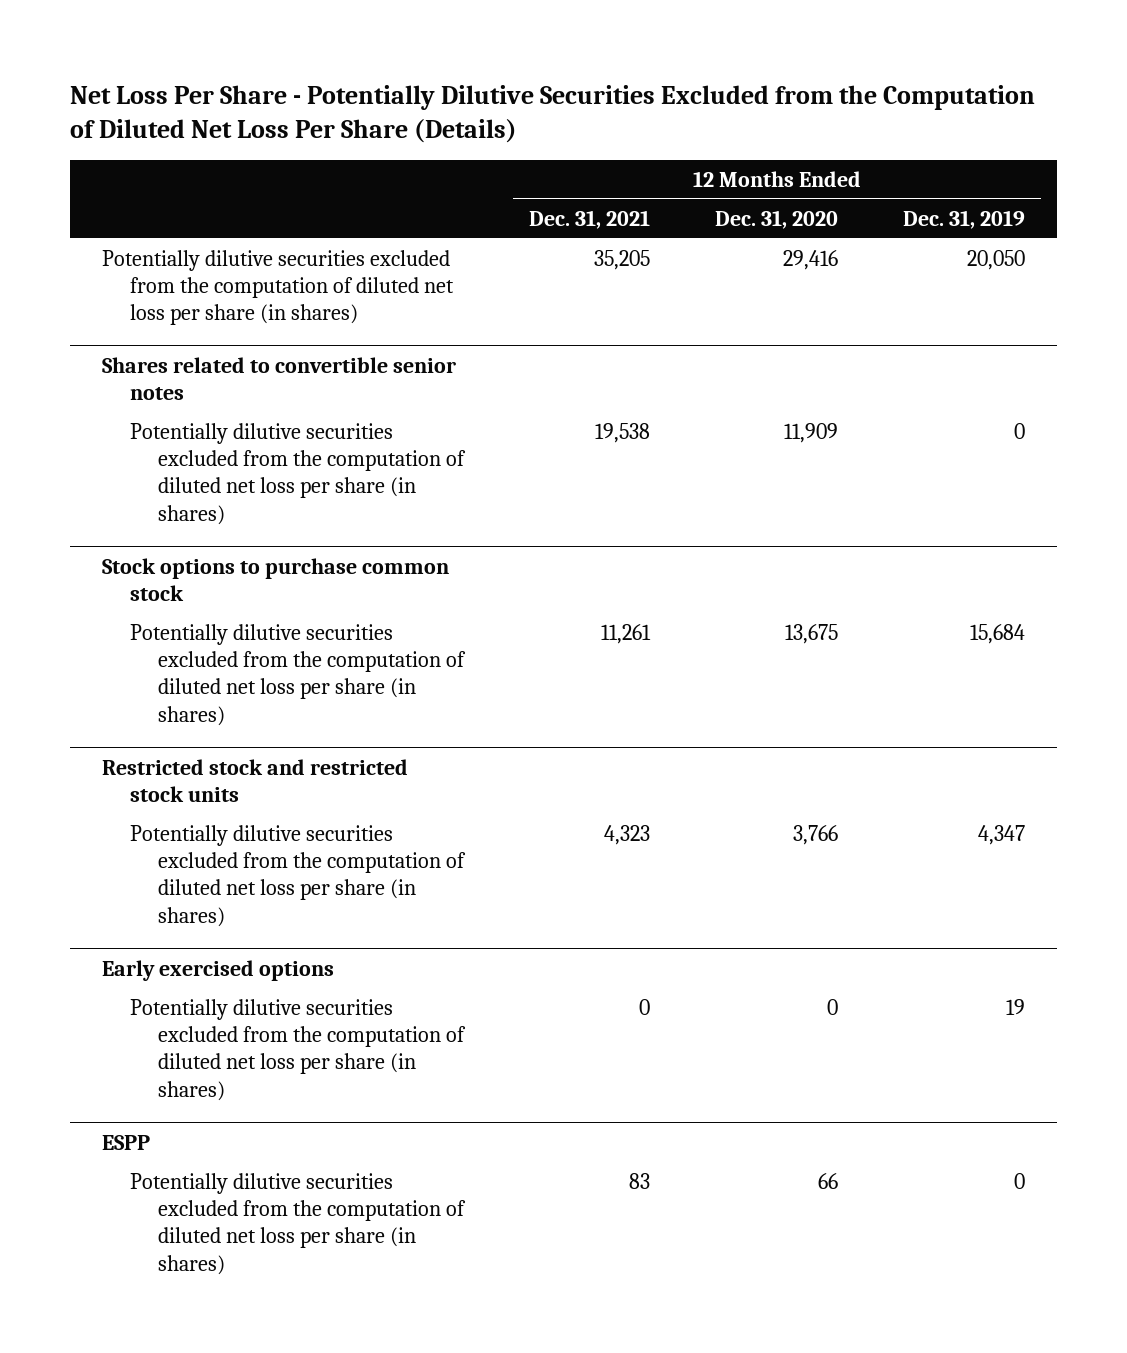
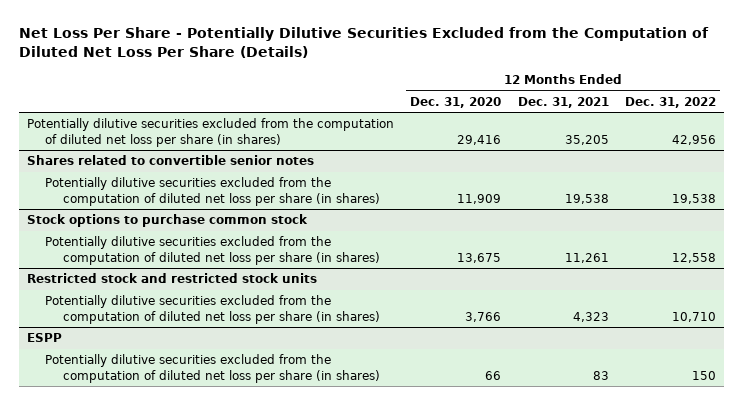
- | 12 Months Ended Dec. 31, 2021 | 12 Months Ended Dec. 31, 2020 | 12 Months Ended Dec. 31, 2019
+ | 12 Months Ended Dec. 31, 2020 | 12 Months Ended Dec. 31, 2021 | 12 Months Ended Dec. 31, 2022
- Early exercised options
- Potentially dilutive securities excluded from the computation of diluted net loss per share (in shares) | 0 | 0 | 19

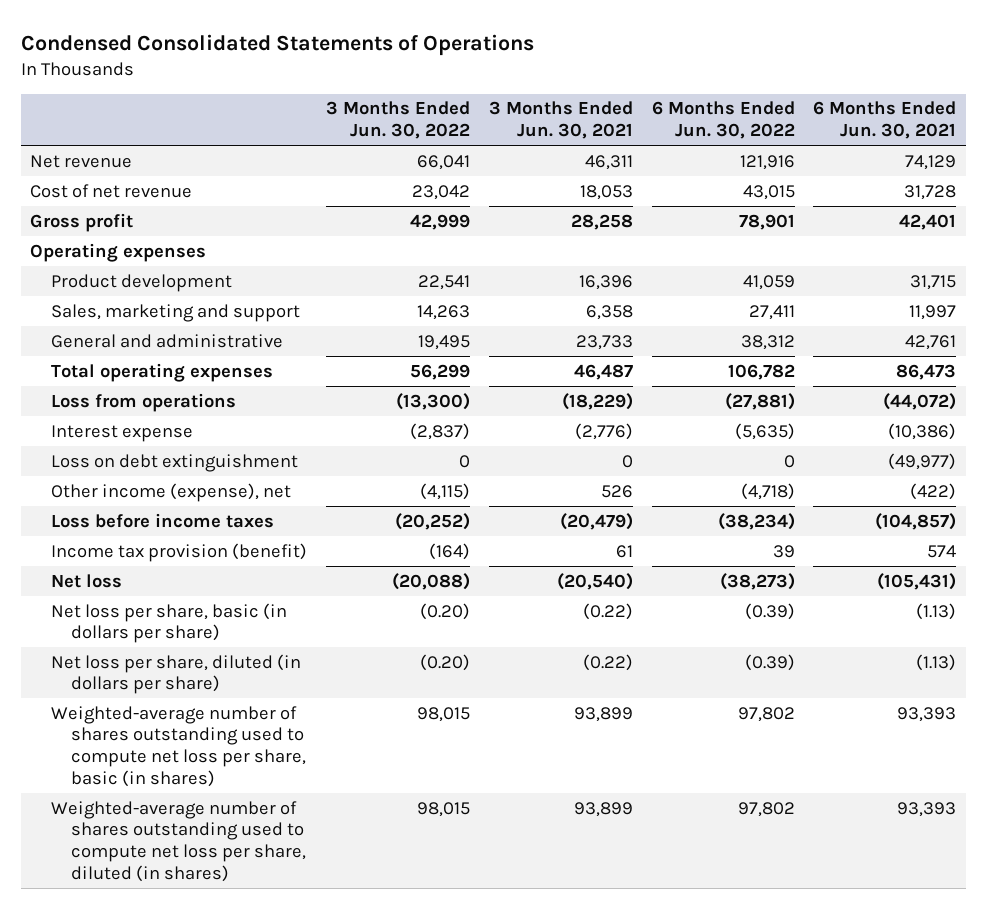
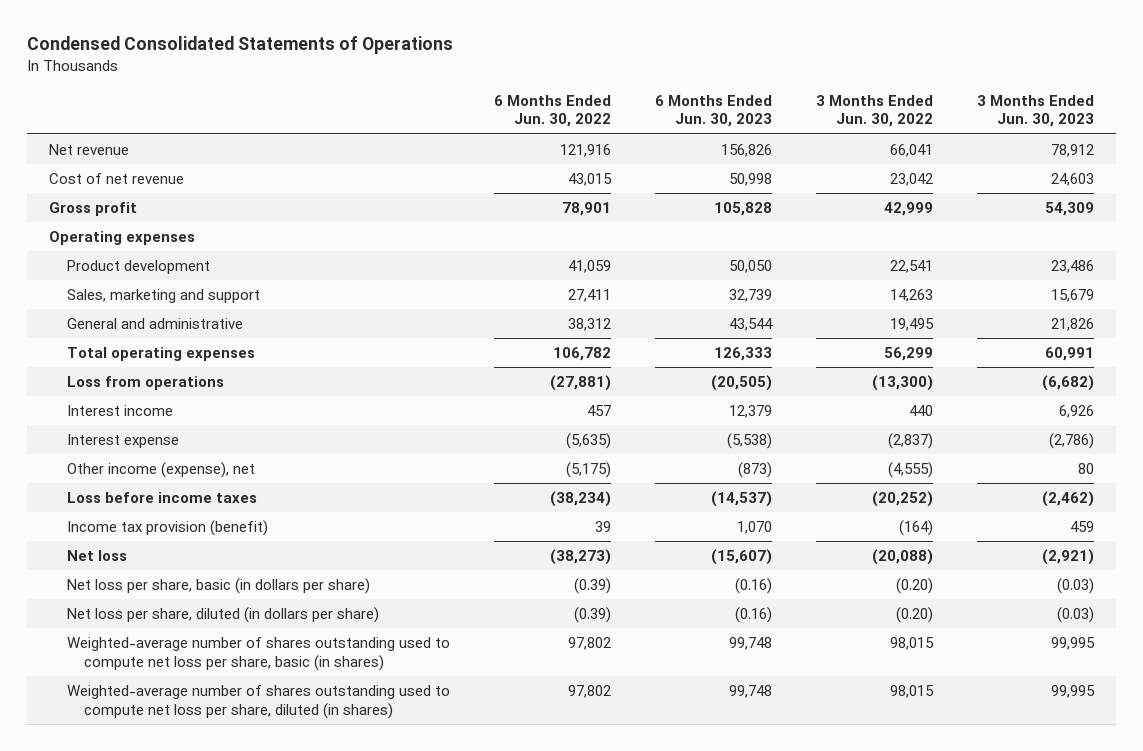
- | 3 Months Ended Jun. 30, 2022 | 3 Months Ended Jun. 30, 2021 | 6 Months Ended Jun. 30, 2022 | 6 Months Ended Jun. 30, 2021
+ | 6 Months Ended Jun. 30, 2022 | 6 Months Ended Jun. 30, 2023 | 3 Months Ended Jun. 30, 2022 | 3 Months Ended Jun. 30, 2023
+ Interest income | 457 | 12,379 | 440 | 6,926
- Loss on debt extinguishment | 0 | 0 | 0 | (49,977)
- Other income (expense), net | (4,115) | 526 | (4,718) | (422)
+ Other income (expense), net | (5,175) | (873) | (4,555) | 80

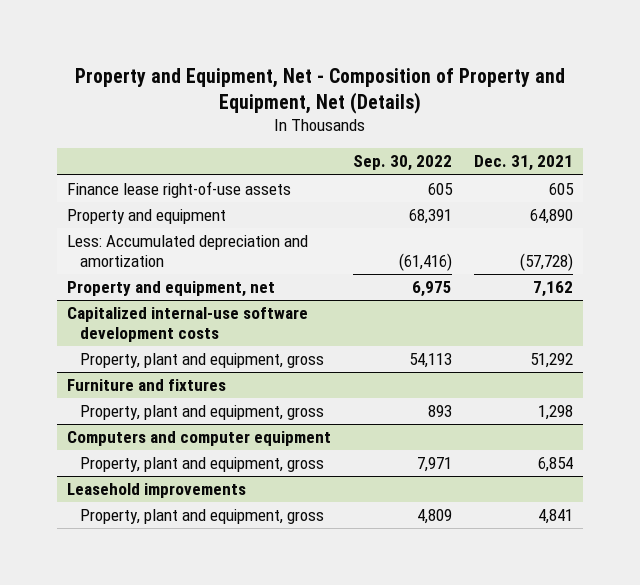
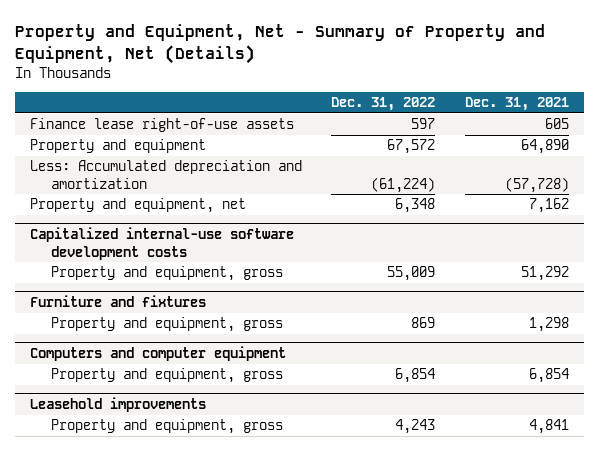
- Property and Equipment, Net - Composition of Property and Equipment, Net (Details)
+ Property and Equipment, Net - Summary of Property and Equipment, Net (Details)
- | Sep. 30, 2022 | Dec. 31, 2021
+ | Dec. 31, 2022 | Dec. 31, 2021
@ Capitalized internal-use software development costs
- Property, plant and equipment, gross | 54,113 | 51,292
+ Property and equipment, gross | 55,009 | 51,292
@ Furniture and fixtures
- Property, plant and equipment, gross | 893 | 1,298
+ Property and equipment, gross | 869 | 1,298
@ Computers and computer equipment
- Property, plant and equipment, gross | 7,971 | 6,854
+ Property and equipment, gross | 6,854 | 6,854
@ Leasehold improvements
- Property, plant and equipment, gross | 4,809 | 4,841
+ Property and equipment, gross | 4,243 | 4,841

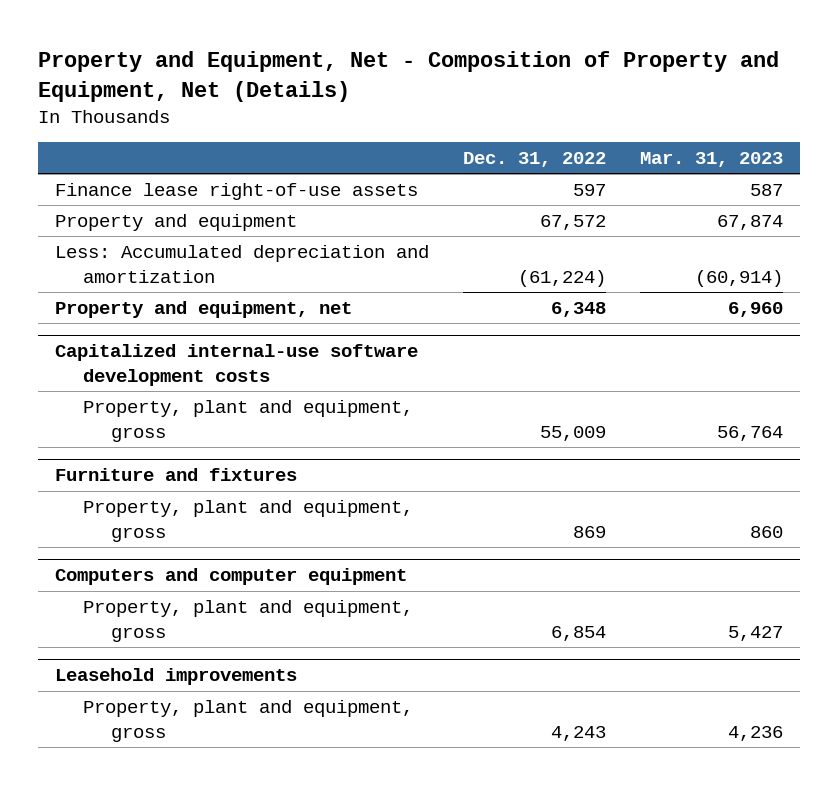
- Property and Equipment, Net - Summary of Property and Equipment, Net (Details)
+ Property and Equipment, Net - Composition of Property and Equipment, Net (Details)
- | Dec. 31, 2022 | Dec. 31, 2021
+ | Dec. 31, 2022 | Mar. 31, 2023
@ Capitalized internal-use software development costs
- Property and equipment, gross | 55,009 | 51,292
+ Property, plant and equipment, gross | 55,009 | 56,764
@ Furniture and fixtures
- Property and equipment, gross | 869 | 1,298
+ Property, plant and equipment, gross | 869 | 860
@ Computers and computer equipment
- Property and equipment, gross | 6,854 | 6,854
+ Property, plant and equipment, gross | 6,854 | 5,427
@ Leasehold improvements
- Property and equipment, gross | 4,243 | 4,841
+ Property, plant and equipment, gross | 4,243 | 4,236

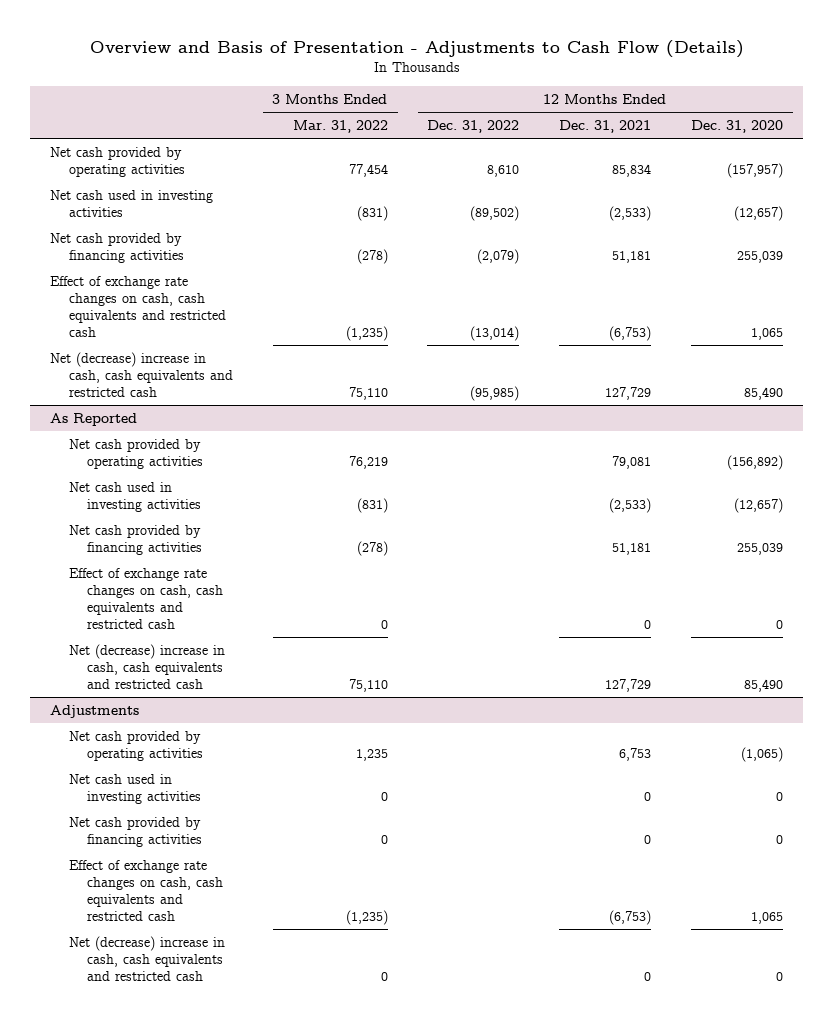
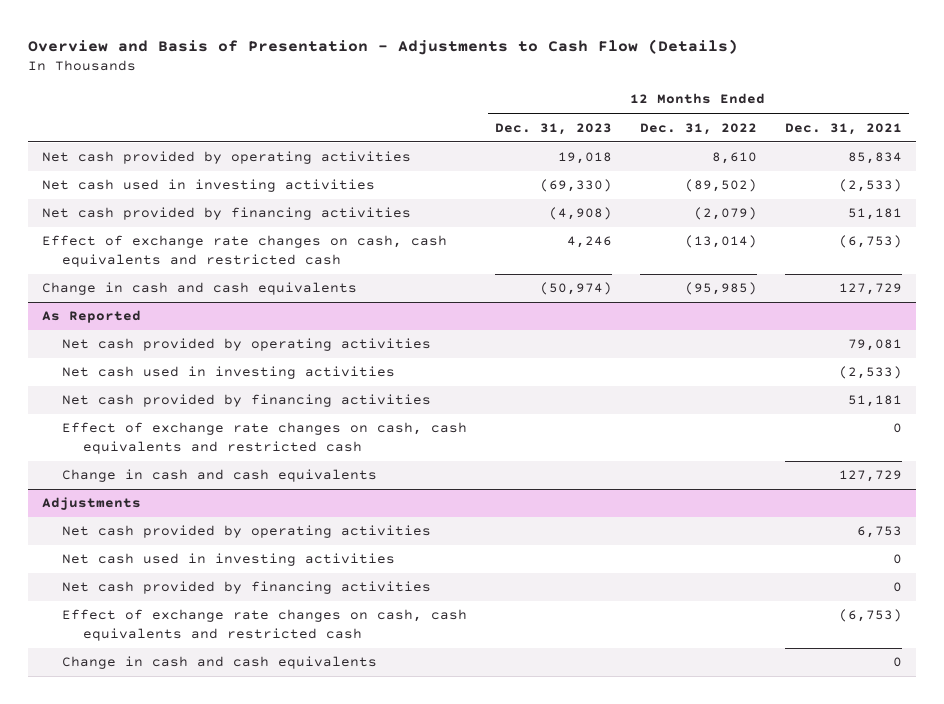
- | 3 Months Ended Mar. 31, 2022 | 12 Months Ended Dec. 31, 2022 | 12 Months Ended Dec. 31, 2021 | 12 Months Ended Dec. 31, 2020
+ | 12 Months Ended Dec. 31, 2023 | 12 Months Ended Dec. 31, 2022 | 12 Months Ended Dec. 31, 2021
- Net (decrease) increase in cash, cash equivalents and restricted cash | 75,110 | (95,985) | 127,729 | 85,490
+ Change in cash and cash equivalents | (50,974) | (95,985) | 127,729
@ As Reported
- Net (decrease) increase in cash, cash equivalents and restricted cash | 75,110 | | 127,729 | 85,490
+ Change in cash and cash equivalents | | | 127,729
@ Adjustments
- Net (decrease) increase in cash, cash equivalents and restricted cash | 0 | | 0 | 0
+ Change in cash and cash equivalents | | | 0

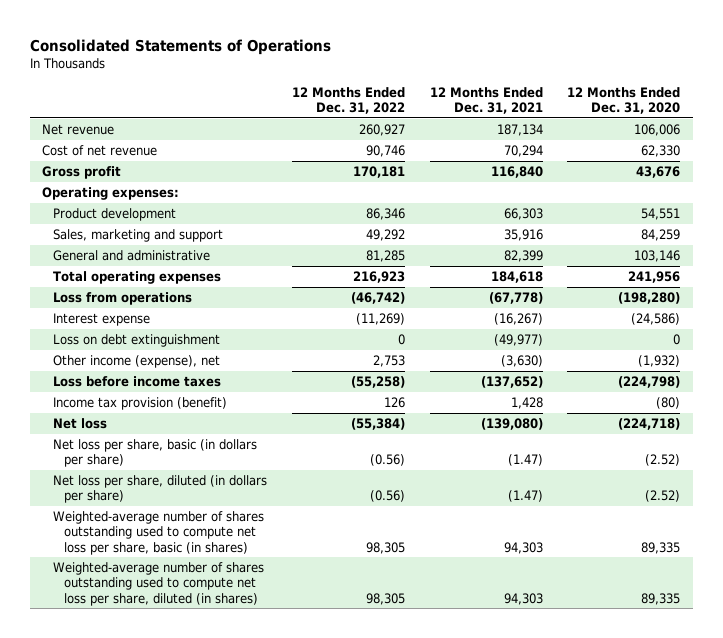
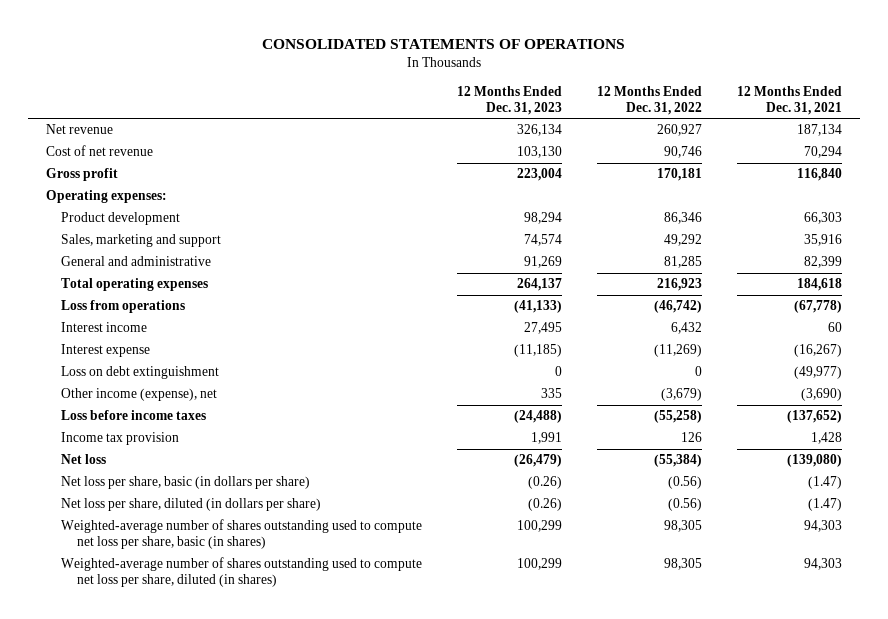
- Consolidated Statements of Operations
+ CONSOLIDATED STATEMENTS OF OPERATIONS
- | 12 Months Ended Dec. 31, 2022 | 12 Months Ended Dec. 31, 2021 | 12 Months Ended Dec. 31, 2020
+ | 12 Months Ended Dec. 31, 2023 | 12 Months Ended Dec. 31, 2022 | 12 Months Ended Dec. 31, 2021
+ Interest income | 27,495 | 6,432 | 60
- Other income (expense), net | 2,753 | (3,630) | (1,932)
+ Other income (expense), net | 335 | (3,679) | (3,690)
- Income tax provision (benefit) | 126 | 1,428 | (80)
+ Income tax provision | 1,991 | 126 | 1,428

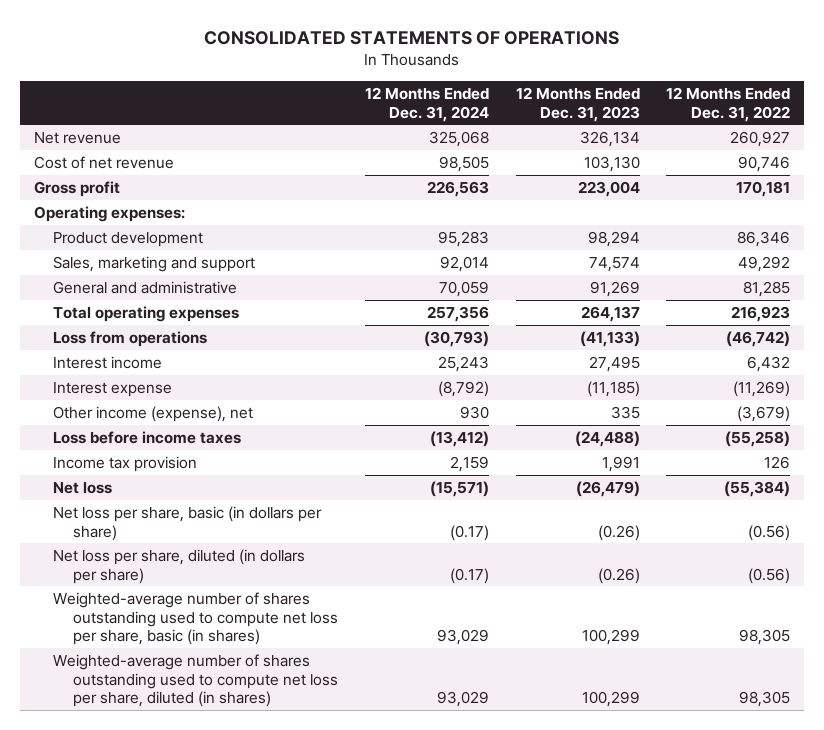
- | 12 Months Ended Dec. 31, 2023 | 12 Months Ended Dec. 31, 2022 | 12 Months Ended Dec. 31, 2021
+ | 12 Months Ended Dec. 31, 2024 | 12 Months Ended Dec. 31, 2023 | 12 Months Ended Dec. 31, 2022
- Loss on debt extinguishment | 0 | 0 | (49,977)

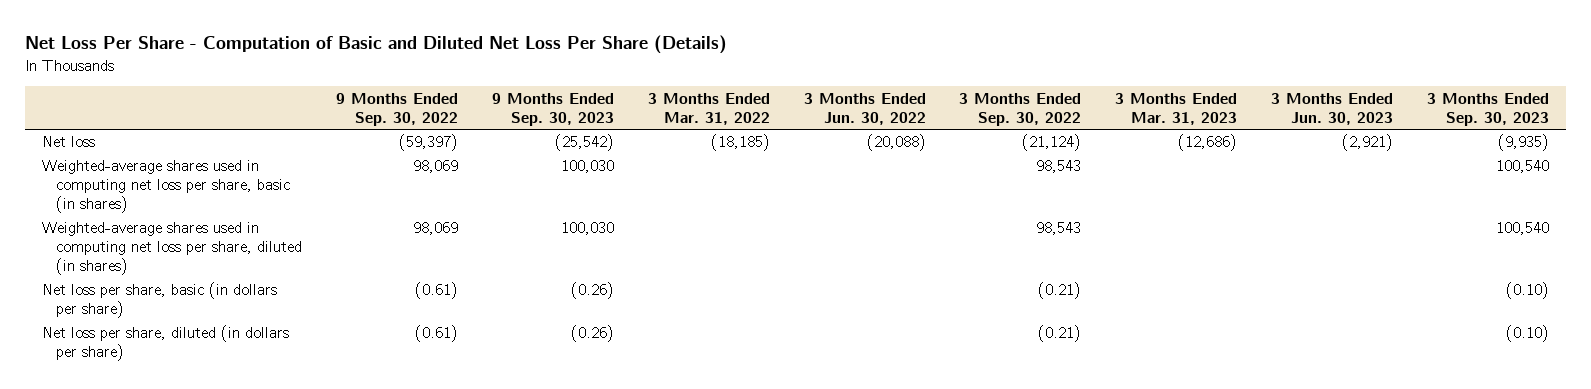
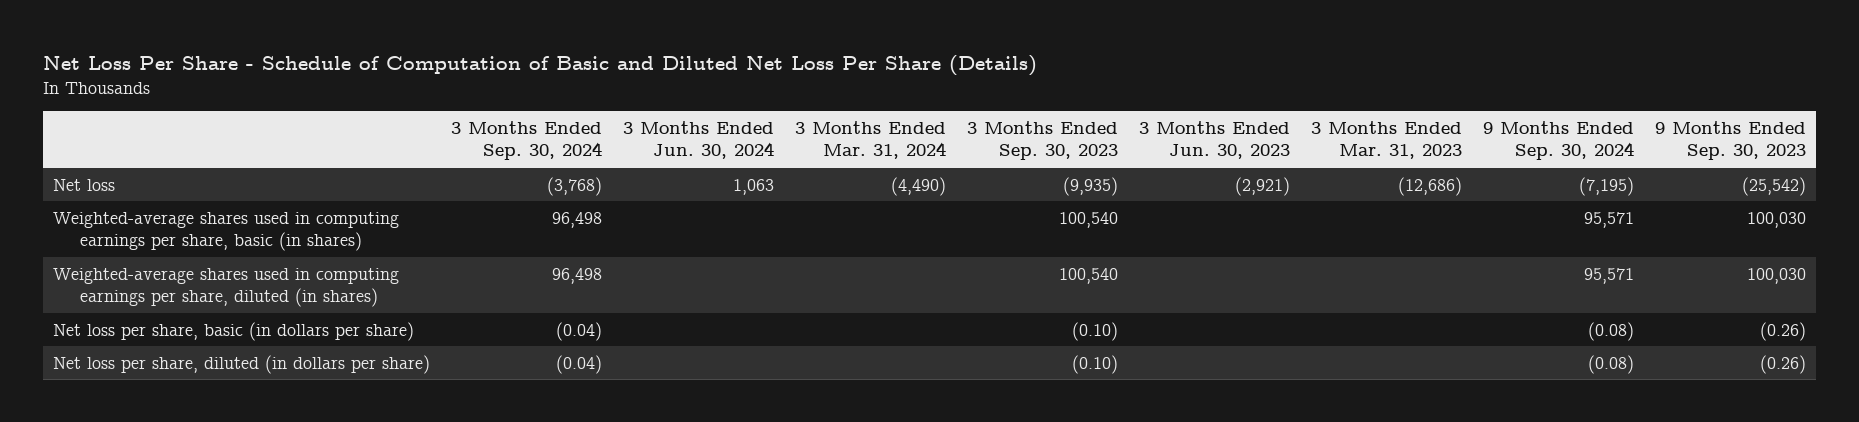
- Net Loss Per Share - Computation of Basic and Diluted Net Loss Per Share (Details)
+ Net Loss Per Share - Schedule of Computation of Basic and Diluted Net Loss Per Share (Details)
- | 9 Months Ended Sep. 30, 2022 | 9 Months Ended Sep. 30, 2023 | 3 Months Ended Mar. 31, 2022 | 3 Months Ended Jun. 30, 2022 | 3 Months Ended Sep. 30, 2022 | 3 Months Ended Mar. 31, 2023 | 3 Months Ended Jun. 30, 2023 | 3 Months Ended Sep. 30, 2023
+ | 3 Months Ended Sep. 30, 2024 | 3 Months Ended Jun. 30, 2024 | 3 Months Ended Mar. 31, 2024 | 3 Months Ended Sep. 30, 2023 | 3 Months Ended Jun. 30, 2023 | 3 Months Ended Mar. 31, 2023 | 9 Months Ended Sep. 30, 2024 | 9 Months Ended Sep. 30, 2023
- Weighted-average shares used in computing net loss per share, basic (in shares) | 98,069 | 100,030 | | | 98,543 | | | 100,540
- Weighted-average shares used in computing net loss per share, diluted (in shares) | 98,069 | 100,030 | | | 98,543 | | | 100,540
+ Weighted-average shares used in computing earnings per share, basic (in shares) | 96,498 | | | 100,540 | | | 95,571 | 100,030
+ Weighted-average shares used in computing earnings per share, diluted (in shares) | 96,498 | | | 100,540 | | | 95,571 | 100,030

